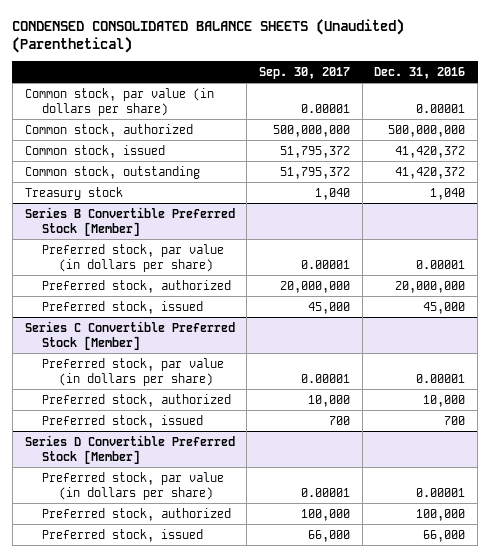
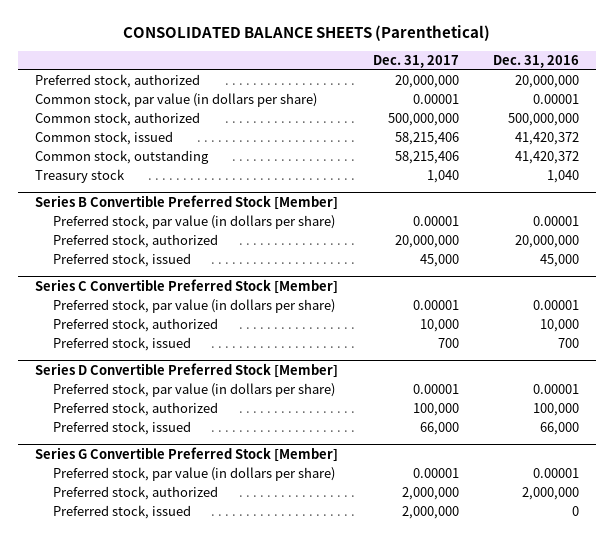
- CONDENSED CONSOLIDATED BALANCE SHEETS (Unaudited) (Parenthetical)
+ CONSOLIDATED BALANCE SHEETS (Parenthetical)
- | Sep. 30, 2017 | Dec. 31, 2016
+ | Dec. 31, 2017 | Dec. 31, 2016
+ Preferred stock, authorized | 20,000,000 | 20,000,000
+ Series G Convertible Preferred Stock [Member]
+ Preferred stock, par value (in dollars per share) | 0.00001 | 0.00001
+ Preferred stock, authorized | 2,000,000 | 2,000,000
+ Preferred stock, issued | 2,000,000 | 0

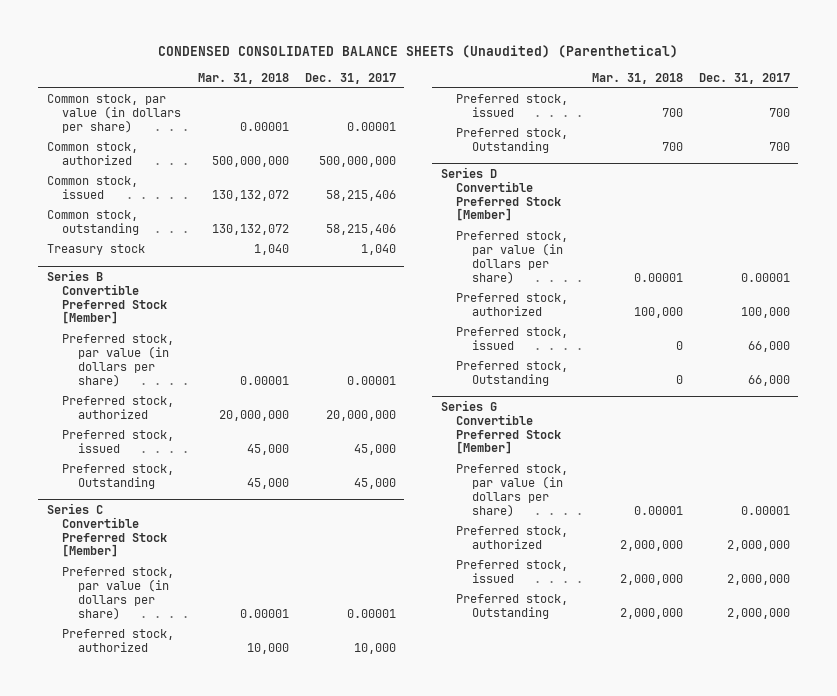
- CONSOLIDATED BALANCE SHEETS (Parenthetical)
+ CONDENSED CONSOLIDATED BALANCE SHEETS (Unaudited) (Parenthetical)
- | Dec. 31, 2017 | Dec. 31, 2016
+ | Mar. 31, 2018 | Dec. 31, 2017
- Preferred stock, authorized | 20,000,000 | 20,000,000
@ Series B Convertible Preferred Stock [Member]
+ Preferred stock, Outstanding | 45,000 | 45,000
@ Series C Convertible Preferred Stock [Member]
+ Preferred stock, Outstanding | 700 | 700
@ Series D Convertible Preferred Stock [Member]
+ Preferred stock, Outstanding | 0 | 66,000
@ Series G Convertible Preferred Stock [Member]
+ Preferred stock, Outstanding | 2,000,000 | 2,000,000

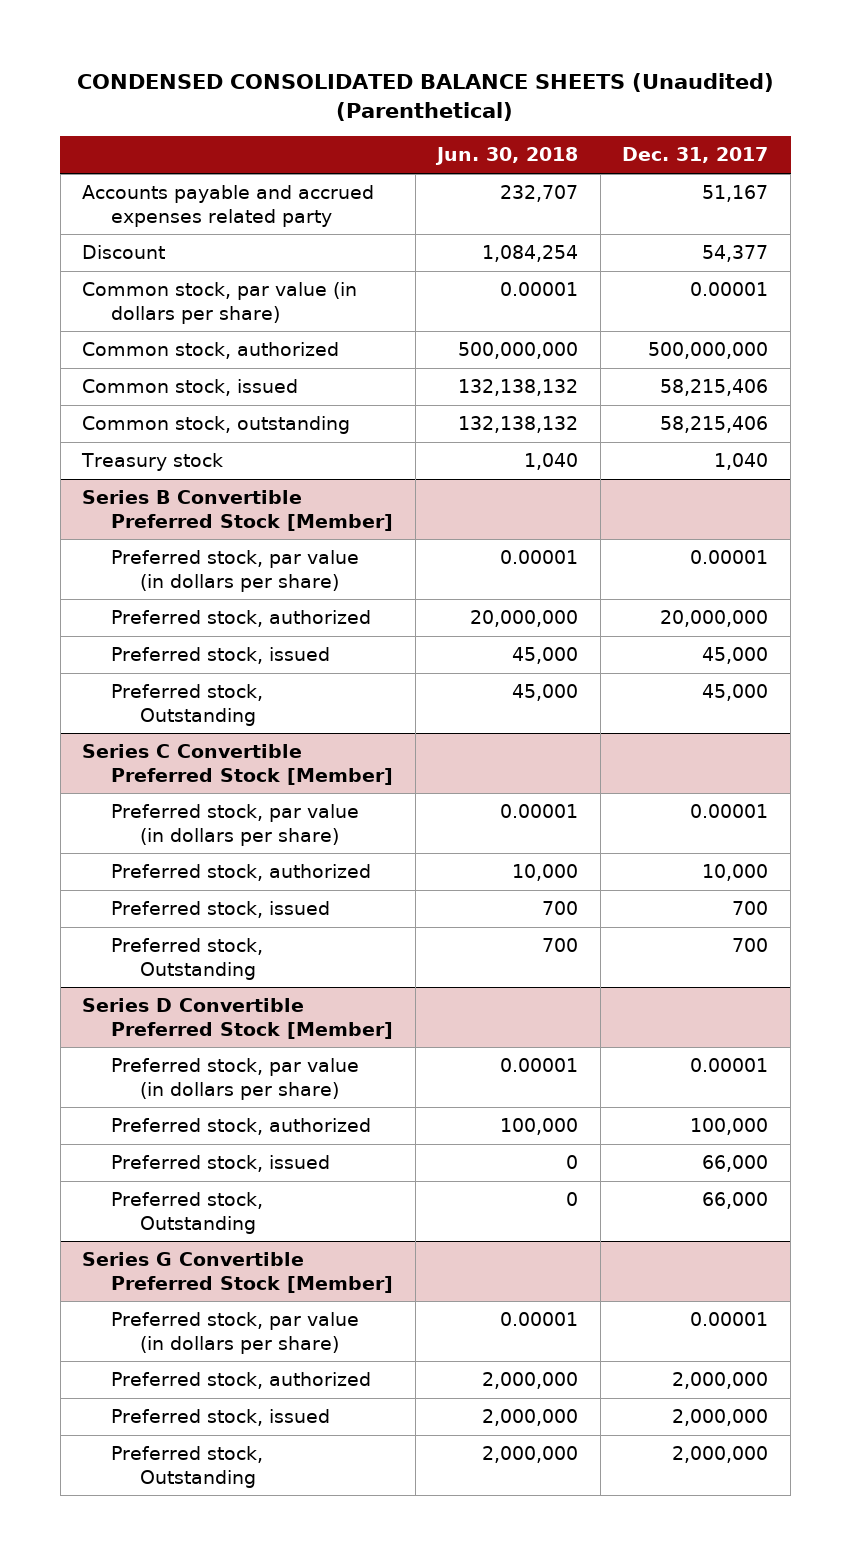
- | Mar. 31, 2018 | Dec. 31, 2017
+ | Jun. 30, 2018 | Dec. 31, 2017
+ Accounts payable and accrued expenses related party | 232,707 | 51,167
+ Discount | 1,084,254 | 54,377

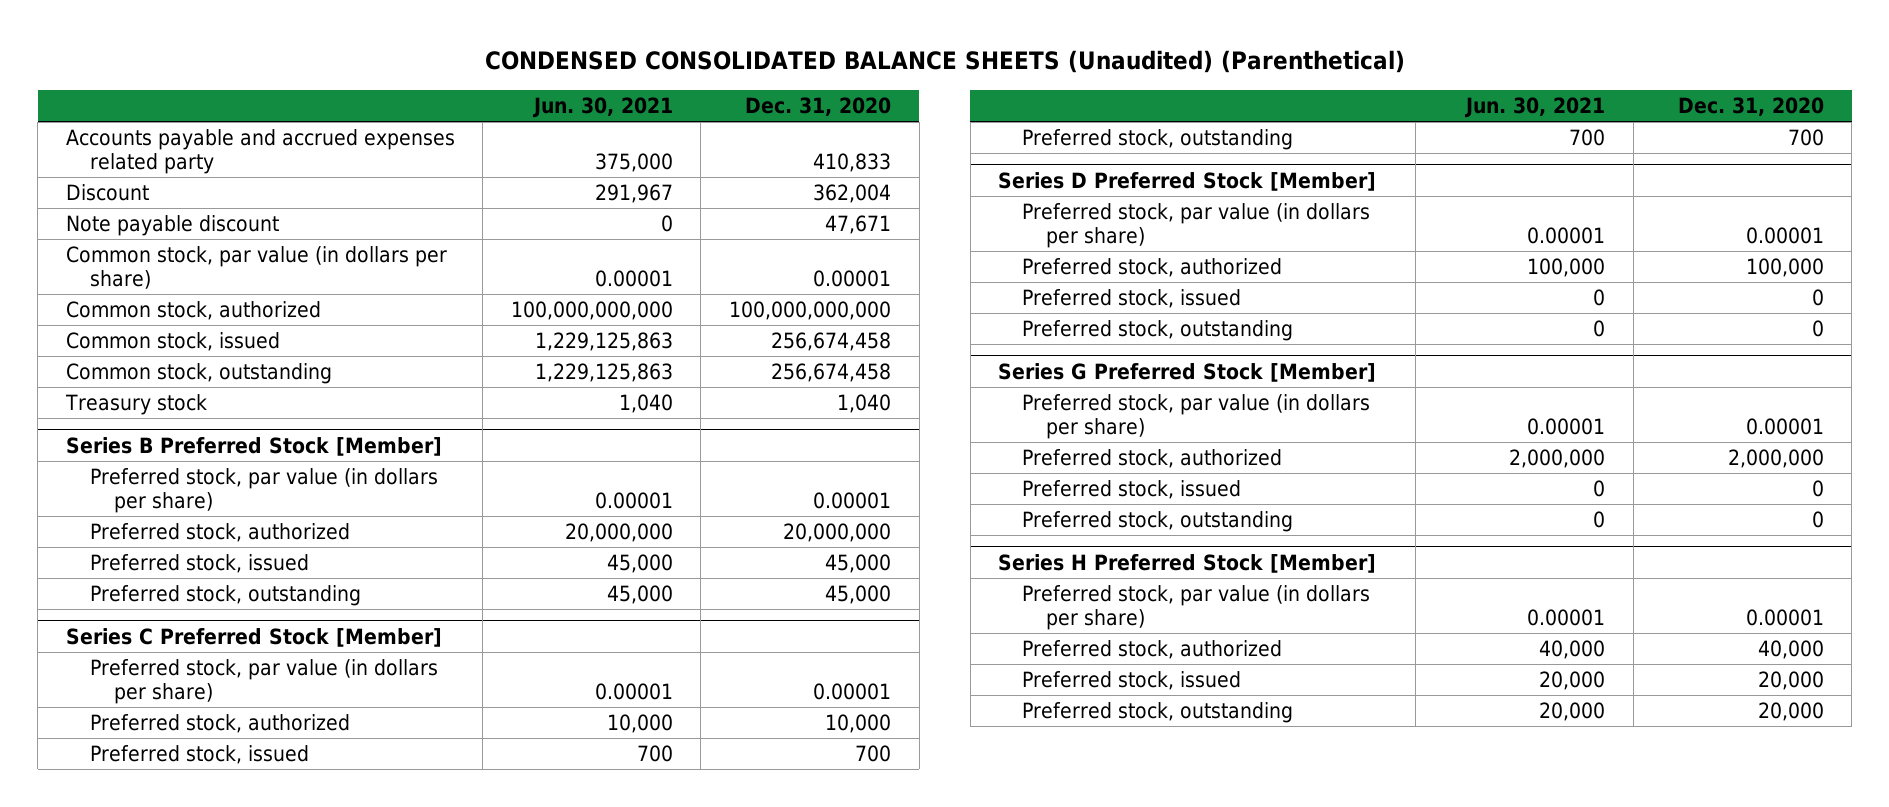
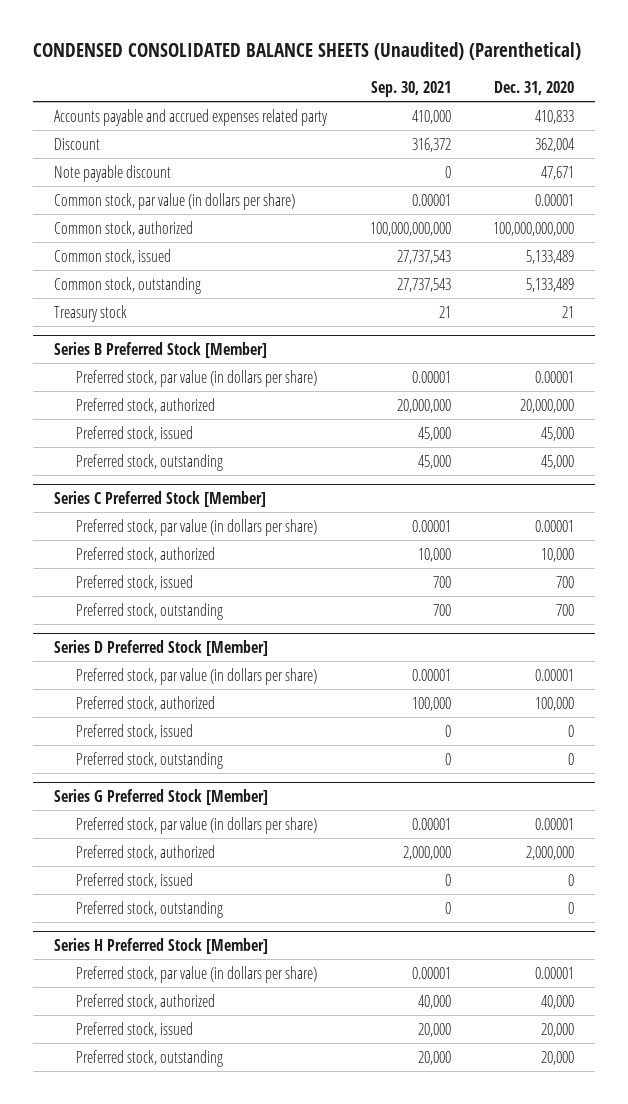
- | Jun. 30, 2021 | Dec. 31, 2020
+ | Sep. 30, 2021 | Dec. 31, 2020
- Common stock, issued | 1,229,125,863 | 256,674,458
- Common stock, outstanding | 1,229,125,863 | 256,674,458
- Treasury stock | 1,040 | 1,040
+ Common stock, issued | 27,737,543 | 5,133,489
+ Common stock, outstanding | 27,737,543 | 5,133,489
+ Treasury stock | 21 | 21

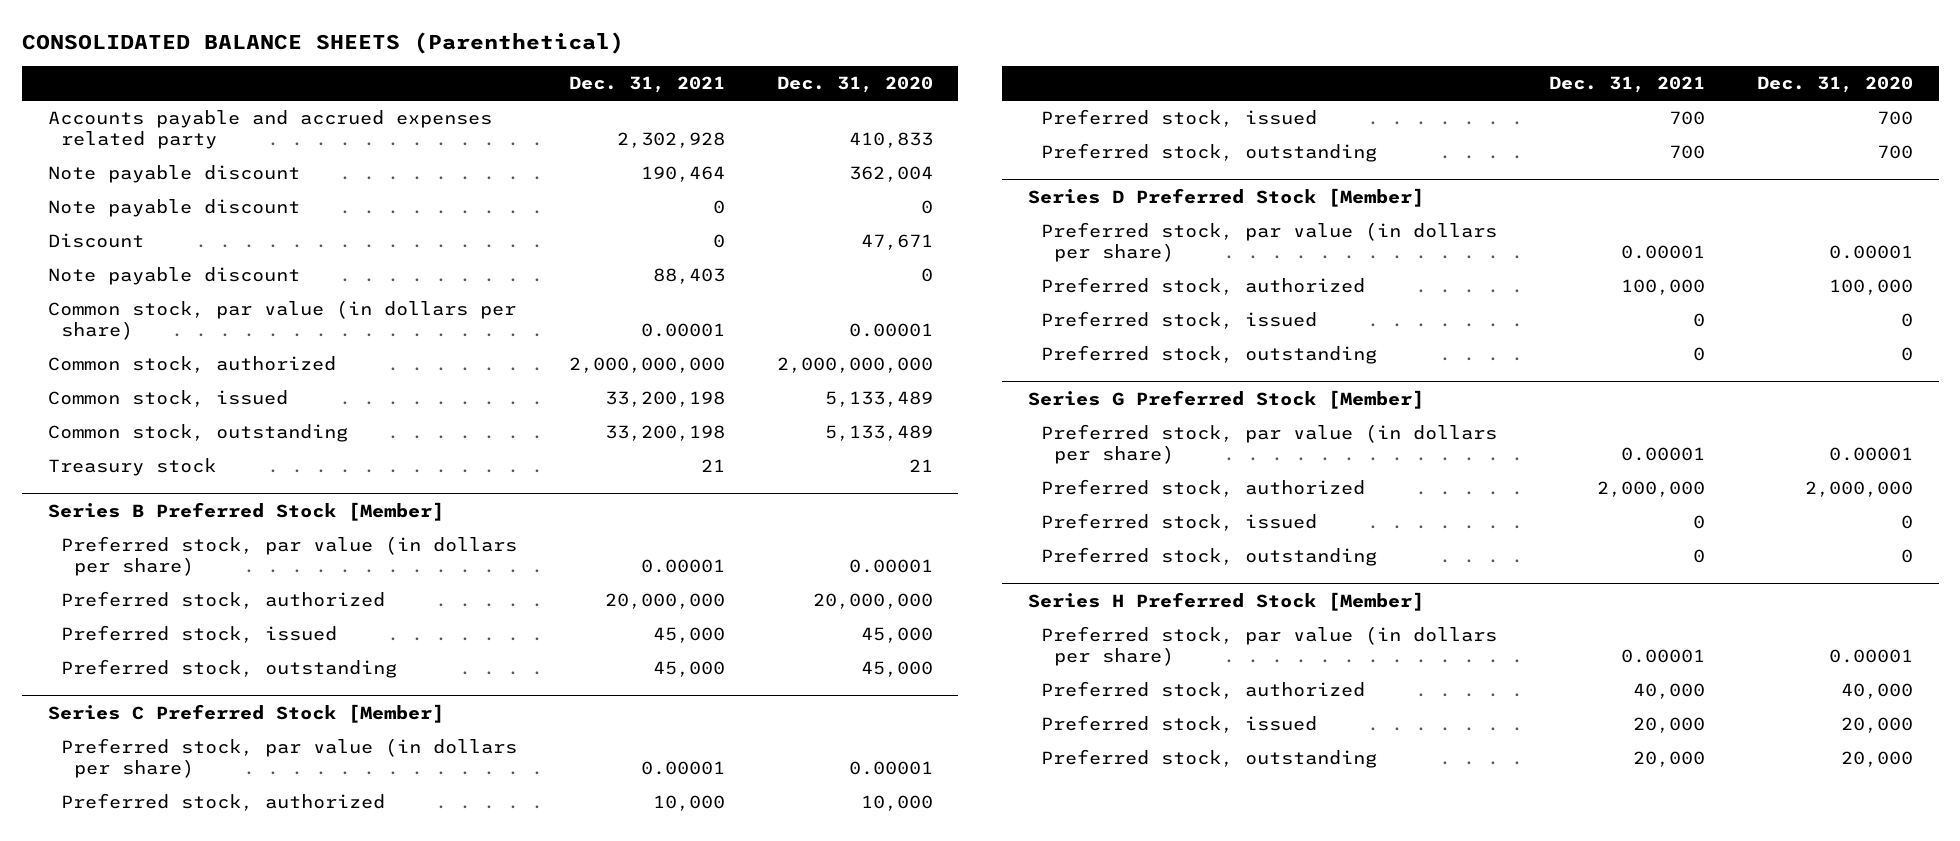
- CONDENSED CONSOLIDATED BALANCE SHEETS (Unaudited) (Parenthetical)
+ CONSOLIDATED BALANCE SHEETS (Parenthetical)
- | Sep. 30, 2021 | Dec. 31, 2020
+ | Dec. 31, 2021 | Dec. 31, 2020
- Discount | 316,372 | 362,004
- Note payable discount | 0 | 47,671
+ Note payable discount | 190,464 | 362,004
+ Note payable discount | 0 | 0
+ Discount | 0 | 47,671
+ Note payable discount | 88,403 | 0
- Common stock, authorized | 100,000,000,000 | 100,000,000,000
+ Common stock, authorized | 2,000,000,000 | 2,000,000,000

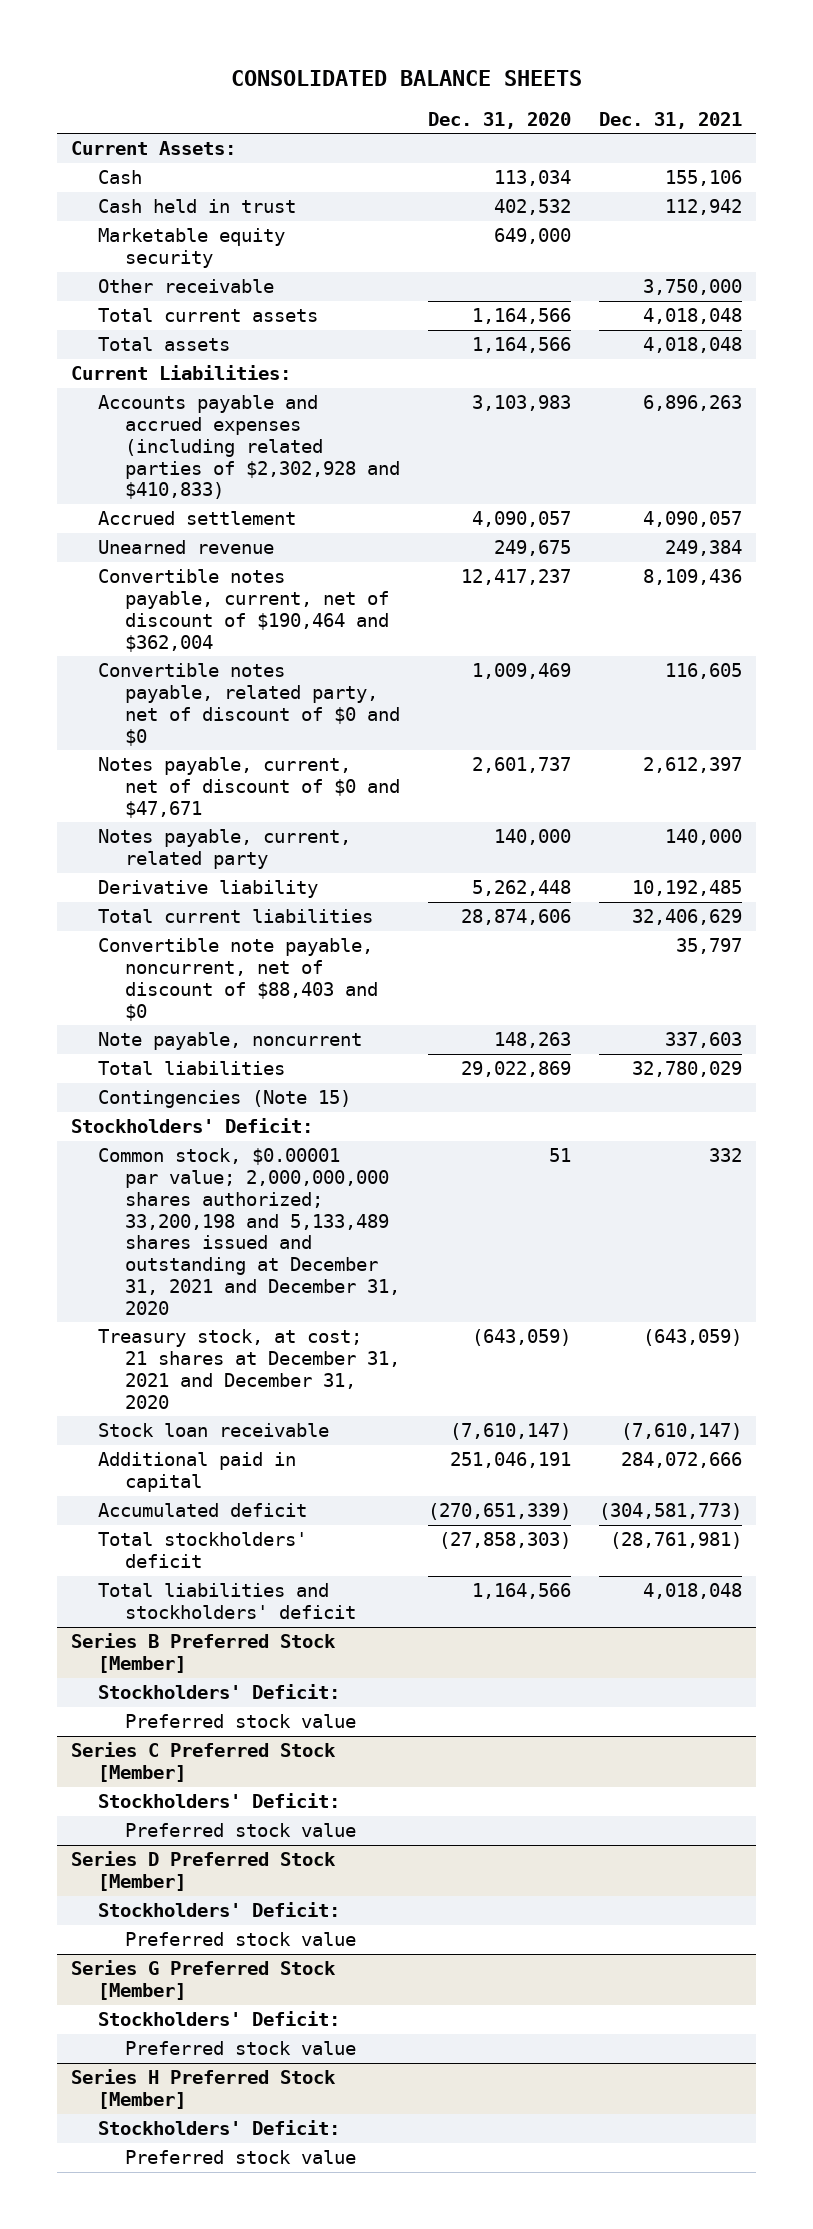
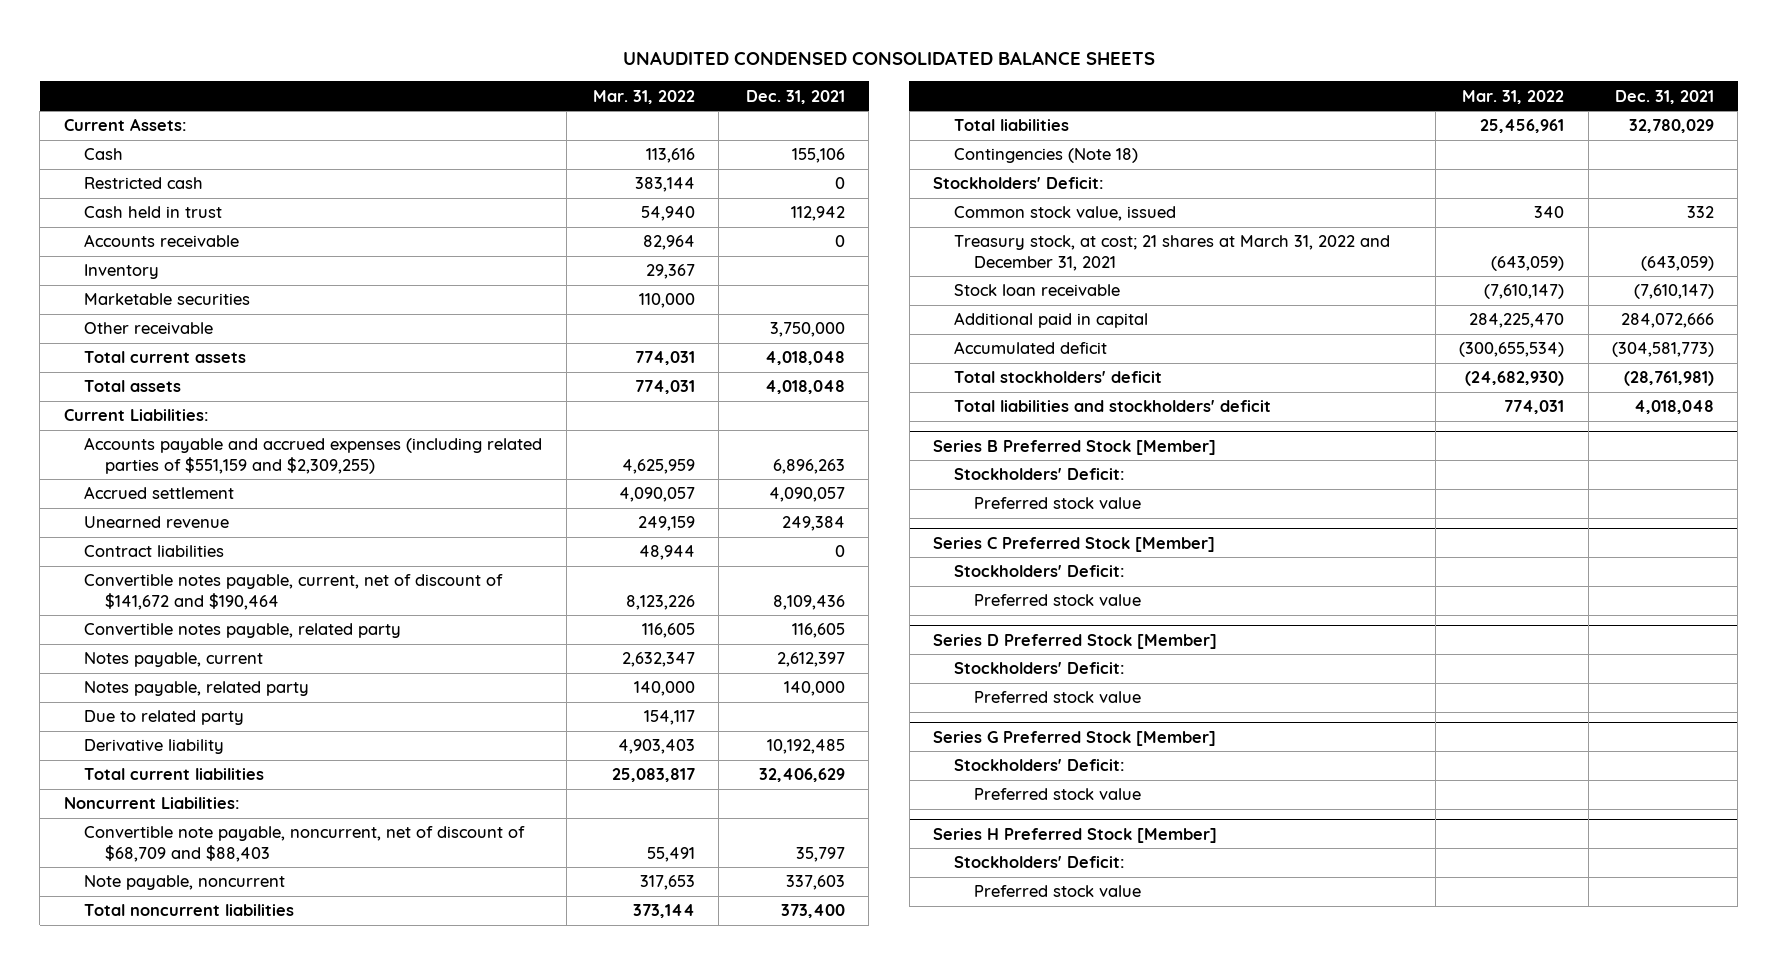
- CONSOLIDATED BALANCE SHEETS
+ UNAUDITED CONDENSED CONSOLIDATED BALANCE SHEETS
- | Dec. 31, 2020 | Dec. 31, 2021
+ | Mar. 31, 2022 | Dec. 31, 2021
+ Restricted cash | 383,144 | 0
- Marketable equity security | 649,000 |
+ Accounts receivable | 82,964 | 0
+ Inventory | 29,367 |
+ Marketable securities | 110,000 |
- Accounts payable and accrued expenses (including related parties of $2,302,928 and $410,833) | 3,103,983 | 6,896,263
+ Accounts payable and accrued expenses (including related parties of $551,159 and $2,309,255) | 4,625,959 | 6,896,263
- Convertible notes payable, current, net of discount of $190,464 and $362,004 | 12,417,237 | 8,109,436
- Convertible notes payable, related party, net of discount of $0 and $0 | 1,009,469 | 116,605
- Notes payable, current, net of discount of $0 and $47,671 | 2,601,737 | 2,612,397
- Notes payable, current, related party | 140,000 | 140,000
+ Contract liabilities | 48,944 | 0
+ Convertible notes payable, current, net of discount of $141,672 and $190,464 | 8,123,226 | 8,109,436
+ Convertible notes payable, related party | 116,605 | 116,605
+ Notes payable, current | 2,632,347 | 2,612,397
+ Notes payable, related party | 140,000 | 140,000
+ Due to related party | 154,117 |
- Convertible note payable, noncurrent, net of discount of $88,403 and $0 | | 35,797
+ Noncurrent Liabilities:
+ Convertible note payable, noncurrent, net of discount of $68,709 and $88,403 | 55,491 | 35,797
+ Total noncurrent liabilities | 373,144 | 373,400
- Contingencies (Note 15)
+ Contingencies (Note 18)
- Common stock, $0.00001 par value; 2,000,000,000 shares authorized; 33,200,198 and 5,133,489 shares issued and outstanding at December 31, 2021 and December 31, 2020 | 51 | 332
- Treasury stock, at cost; 21 shares at December 31, 2021 and December 31, 2020 | (643,059) | (643,059)
+ Common stock value, issued | 340 | 332
+ Treasury stock, at cost; 21 shares at March 31, 2022 and December 31, 2021 | (643,059) | (643,059)

